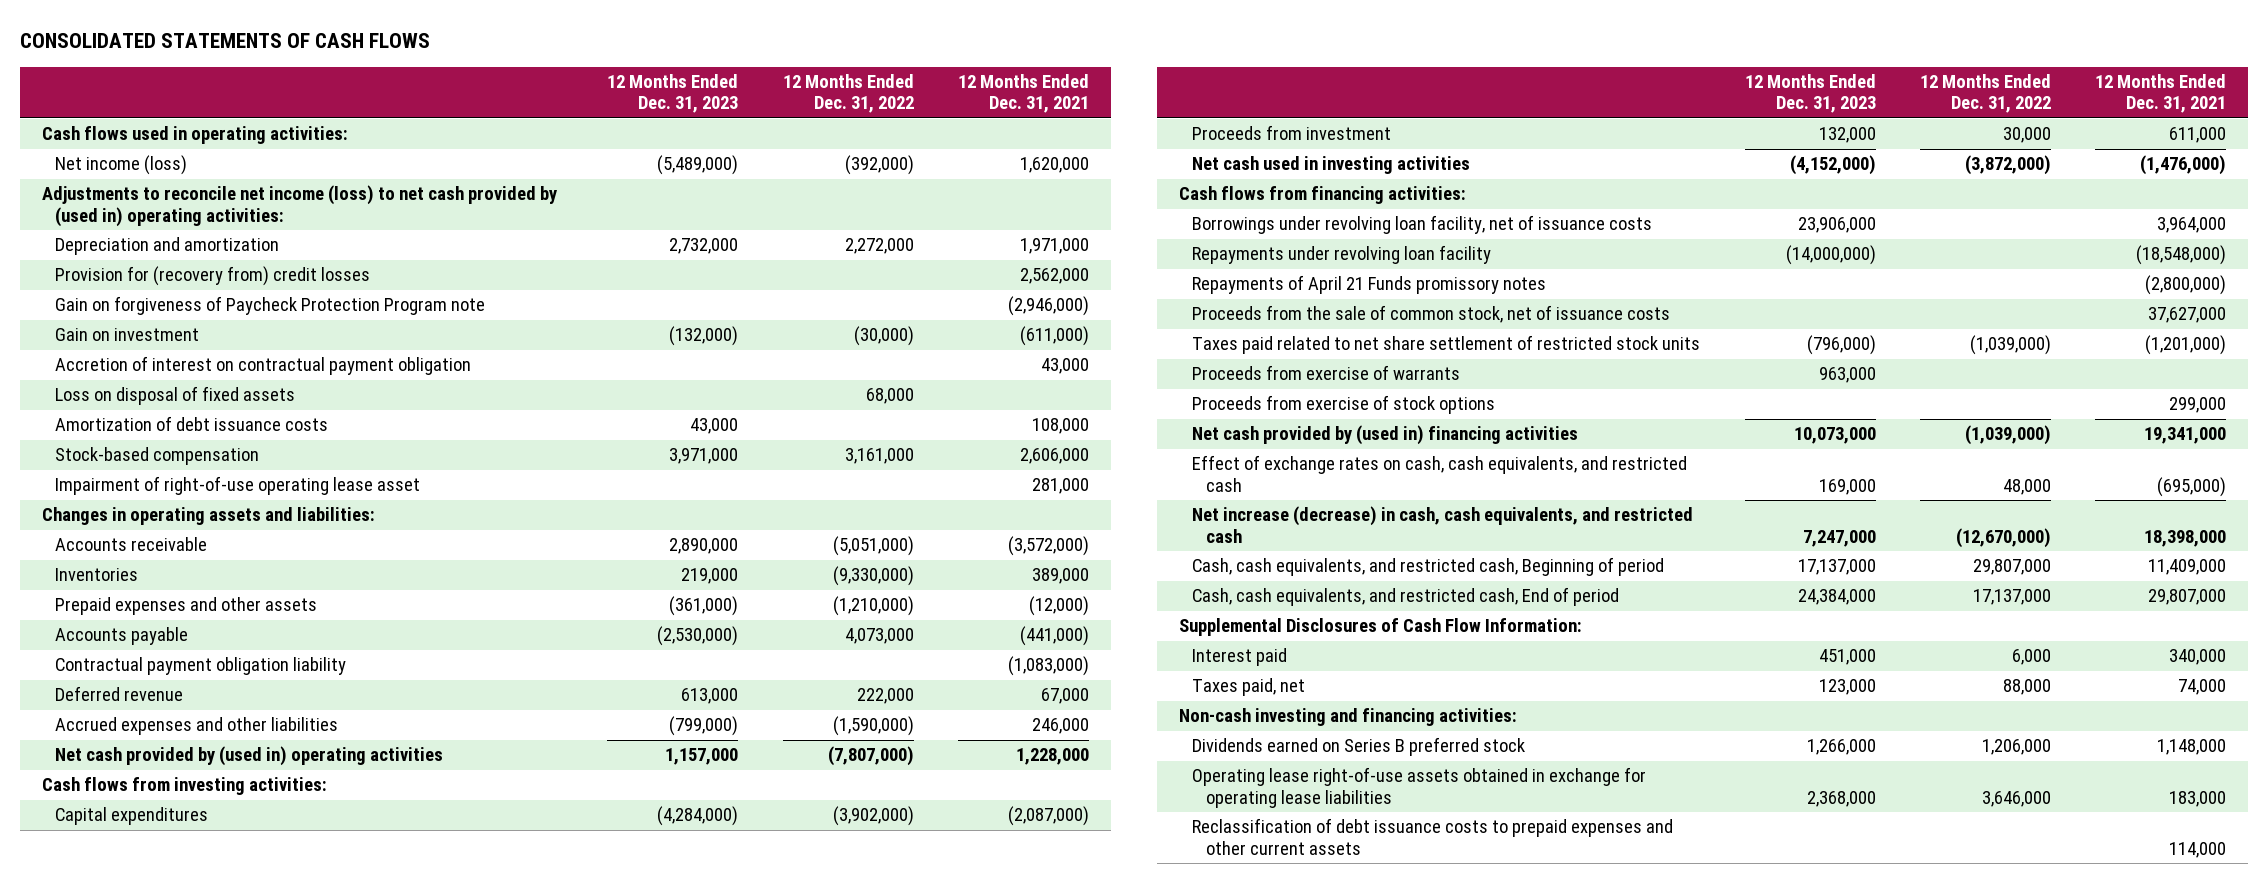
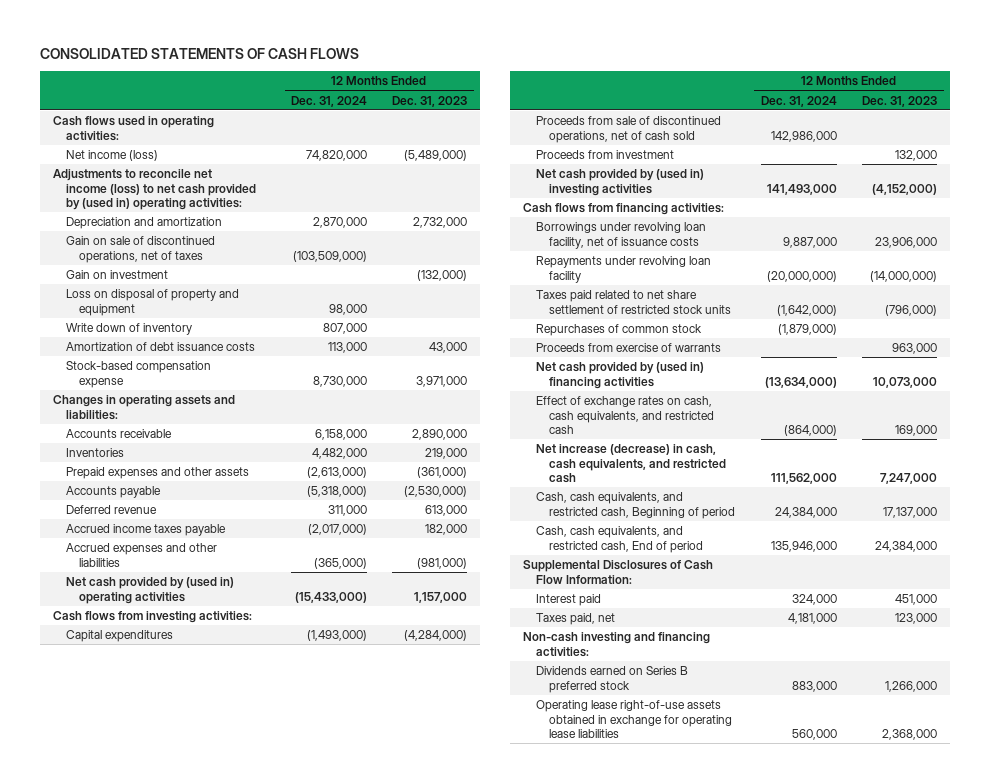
- | 12 Months Ended Dec. 31, 2023 | 12 Months Ended Dec. 31, 2022 | 12 Months Ended Dec. 31, 2021
+ | 12 Months Ended Dec. 31, 2024 | 12 Months Ended Dec. 31, 2023
- Provision for (recovery from) credit losses | | | 2,562,000
- Gain on forgiveness of Paycheck Protection Program note | | | (2,946,000)
+ Gain on sale of discontinued operations, net of taxes | (103,509,000) |
- Accretion of interest on contractual payment obligation | | | 43,000
- Loss on disposal of fixed assets | | 68,000 |
+ Loss on disposal of property and equipment | 98,000 |
+ Write down of inventory | 807,000 |
- Stock-based compensation | 3,971,000 | 3,161,000 | 2,606,000
- Impairment of right-of-use operating lease asset | | | 281,000
+ Stock-based compensation expense | 8,730,000 | 3,971,000
- Contractual payment obligation liability | | | (1,083,000)
- Accrued expenses and other liabilities | (799,000) | (1,590,000) | 246,000
+ Accrued income taxes payable | (2,017,000) | 182,000
+ Accrued expenses and other liabilities | (365,000) | (981,000)
+ Proceeds from sale of discontinued operations, net of cash sold | 142,986,000 |
- Net cash used in investing activities | (4,152,000) | (3,872,000) | (1,476,000)
+ Net cash provided by (used in) investing activities | 141,493,000 | (4,152,000)
- Repayments of April 21 Funds promissory notes | | | (2,800,000)
- Proceeds from the sale of common stock, net of issuance costs | | | 37,627,000
+ Repurchases of common stock | (1,879,000) |
- Proceeds from exercise of stock options | | | 299,000
- Reclassification of debt issuance costs to prepaid expenses and other current assets | | | 114,000

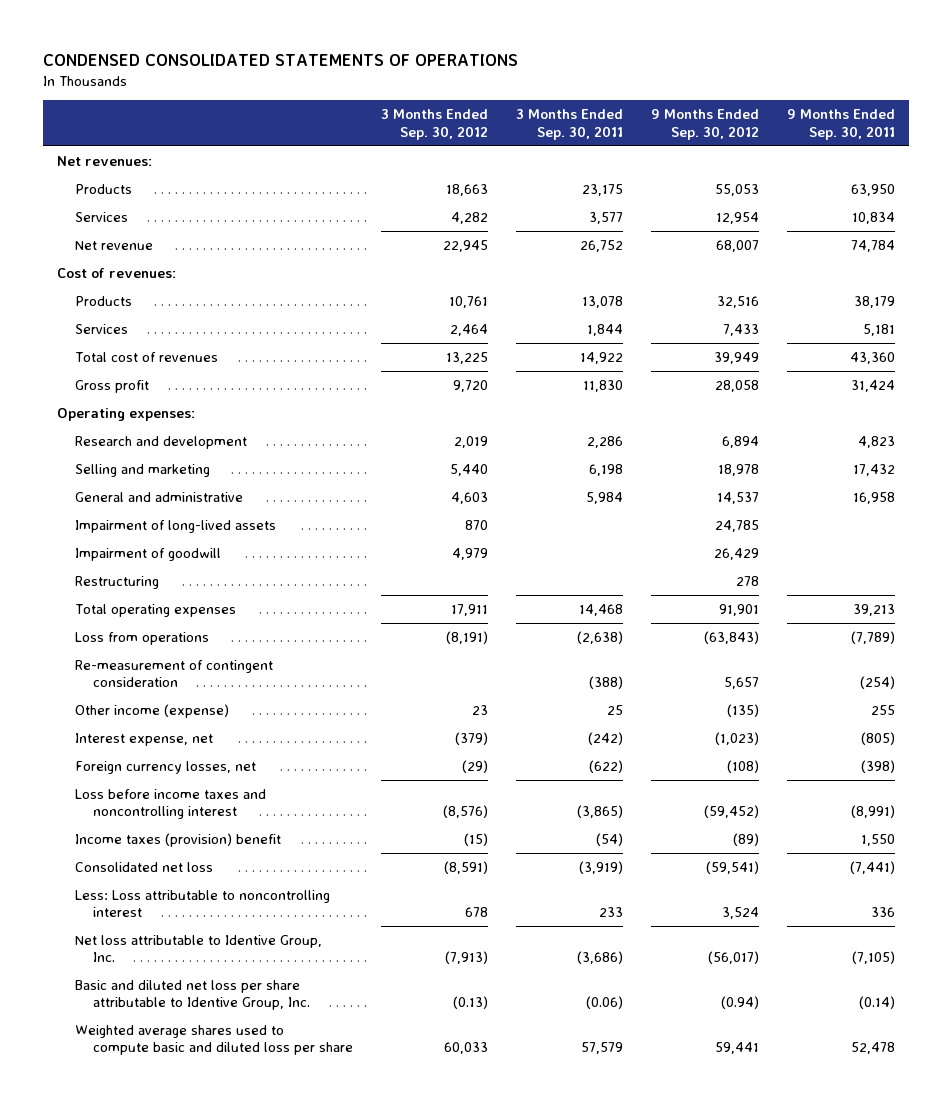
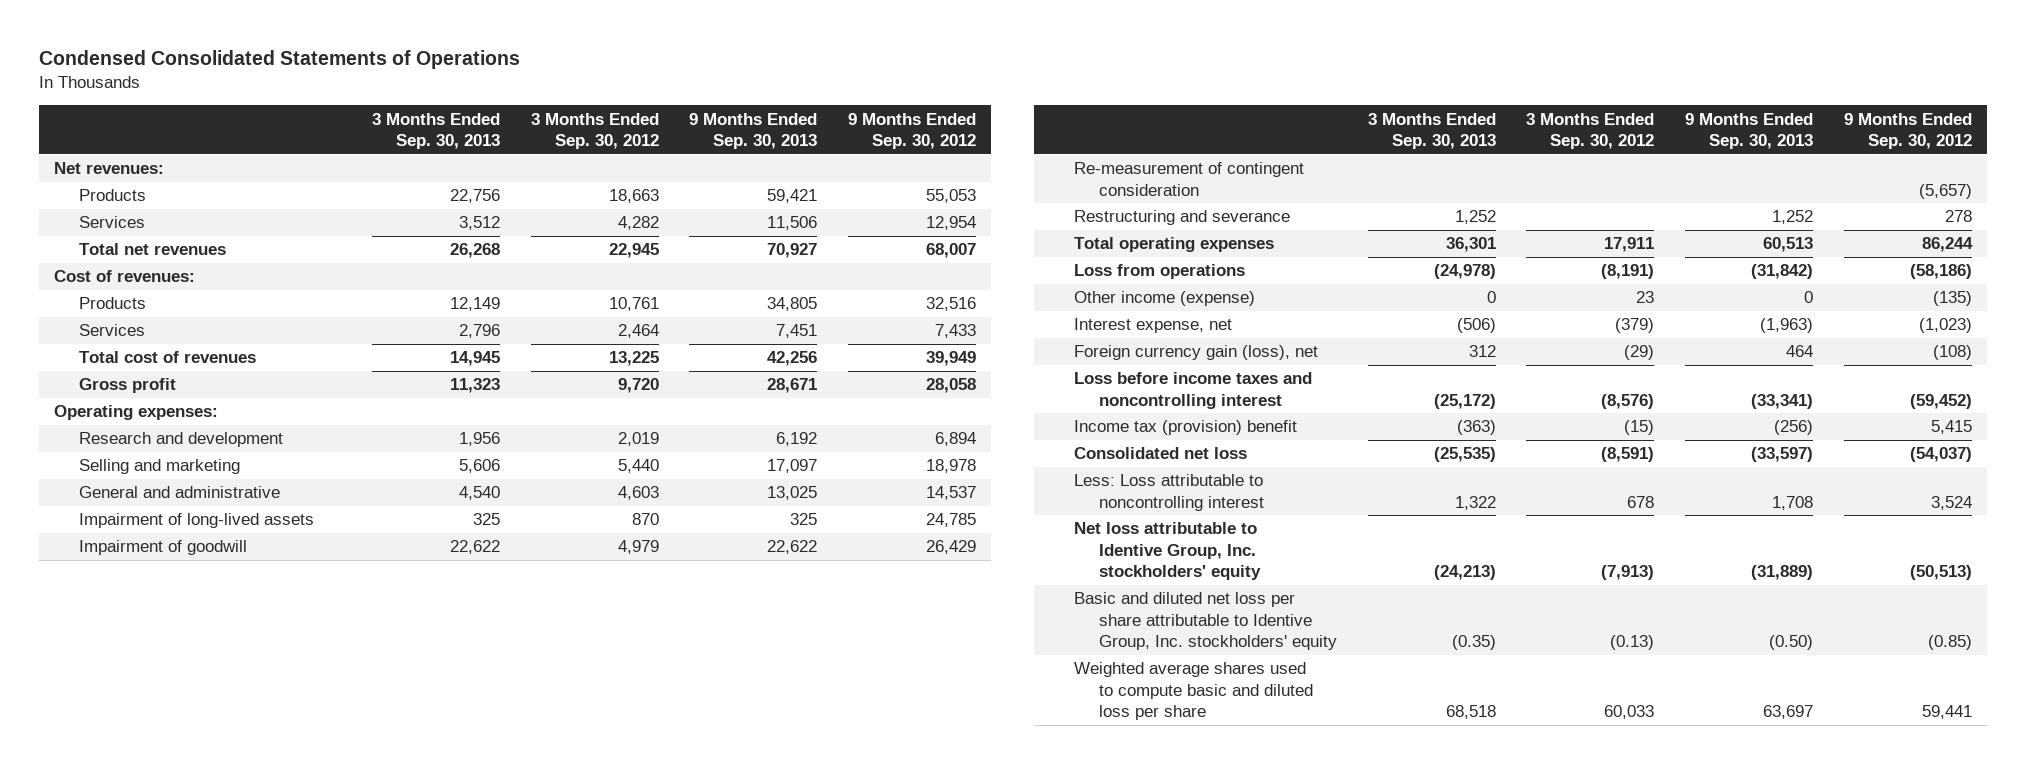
- CONDENSED CONSOLIDATED STATEMENTS OF OPERATIONS
+ Condensed Consolidated Statements of Operations
- | 3 Months Ended Sep. 30, 2012 | 3 Months Ended Sep. 30, 2011 | 9 Months Ended Sep. 30, 2012 | 9 Months Ended Sep. 30, 2011
+ | 3 Months Ended Sep. 30, 2013 | 3 Months Ended Sep. 30, 2012 | 9 Months Ended Sep. 30, 2013 | 9 Months Ended Sep. 30, 2012
- Net revenue | 22,945 | 26,752 | 68,007 | 74,784
+ Total net revenues | 26,268 | 22,945 | 70,927 | 68,007
- Restructuring | | | 278 |
- Total operating expenses | 17,911 | 14,468 | 91,901 | 39,213
- Loss from operations | (8,191) | (2,638) | (63,843) | (7,789)
- Re-measurement of contingent consideration | | (388) | 5,657 | (254)
+ Re-measurement of contingent consideration | | | | (5,657)
+ Restructuring and severance | 1,252 | | 1,252 | 278
+ Total operating expenses | 36,301 | 17,911 | 60,513 | 86,244
+ Loss from operations | (24,978) | (8,191) | (31,842) | (58,186)
- Foreign currency losses, net | (29) | (622) | (108) | (398)
+ Foreign currency gain (loss), net | 312 | (29) | 464 | (108)
- Income taxes (provision) benefit | (15) | (54) | (89) | 1,550
- Consolidated net loss | (8,591) | (3,919) | (59,541) | (7,441)
+ Income tax (provision) benefit | (363) | (15) | (256) | 5,415
+ Consolidated net loss | (25,535) | (8,591) | (33,597) | (54,037)
- Net loss attributable to Identive Group, Inc. | (7,913) | (3,686) | (56,017) | (7,105)
- Basic and diluted net loss per share attributable to Identive Group, Inc. | (0.13) | (0.06) | (0.94) | (0.14)
+ Net loss attributable to Identive Group, Inc. stockholders' equity | (24,213) | (7,913) | (31,889) | (50,513)
+ Basic and diluted net loss per share attributable to Identive Group, Inc. stockholders' equity | (0.35) | (0.13) | (0.50) | (0.85)

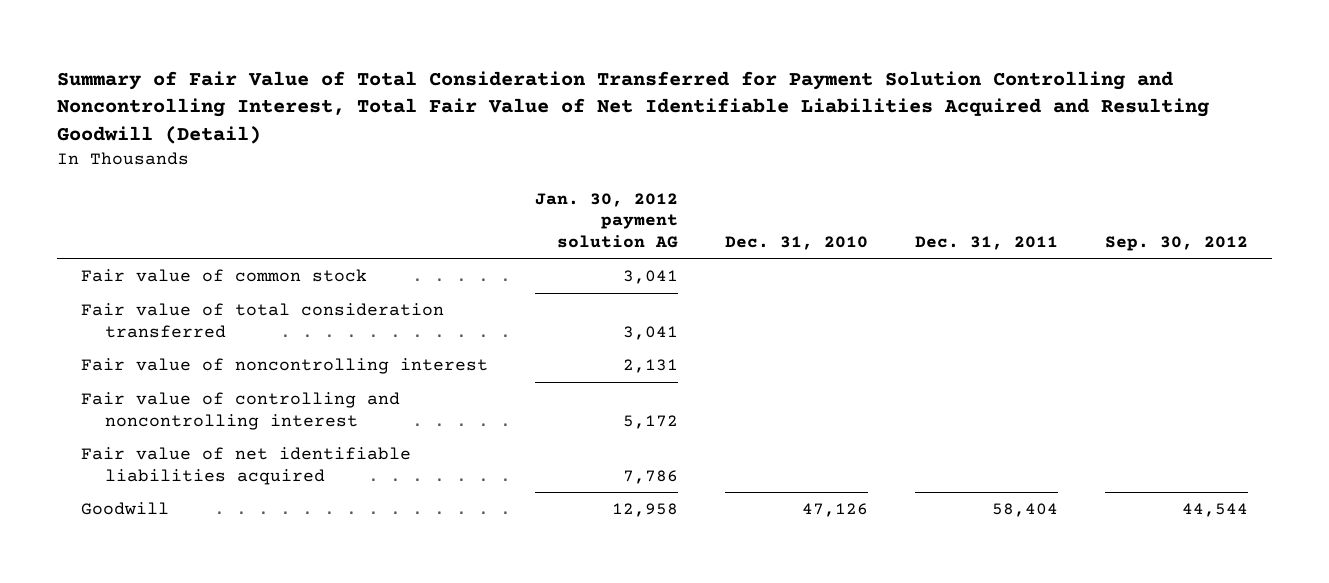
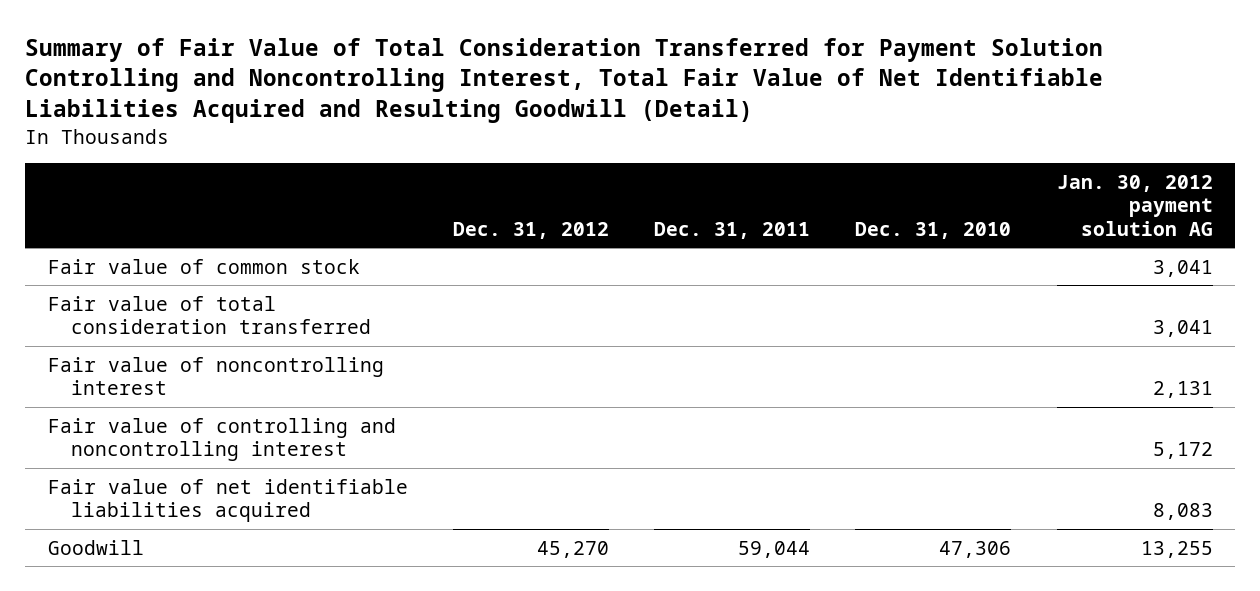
- | Jan. 30, 2012 payment solution AG | Dec. 31, 2010 | Dec. 31, 2011 | Sep. 30, 2012
+ | Dec. 31, 2012 | Dec. 31, 2011 | Dec. 31, 2010 | Jan. 30, 2012 payment solution AG
- Fair value of net identifiable liabilities acquired | 7,786 | | |
- Goodwill | 12,958 | 47,126 | 58,404 | 44,544
+ Fair value of net identifiable liabilities acquired | | | | 8,083
+ Goodwill | 45,270 | 59,044 | 47,306 | 13,255

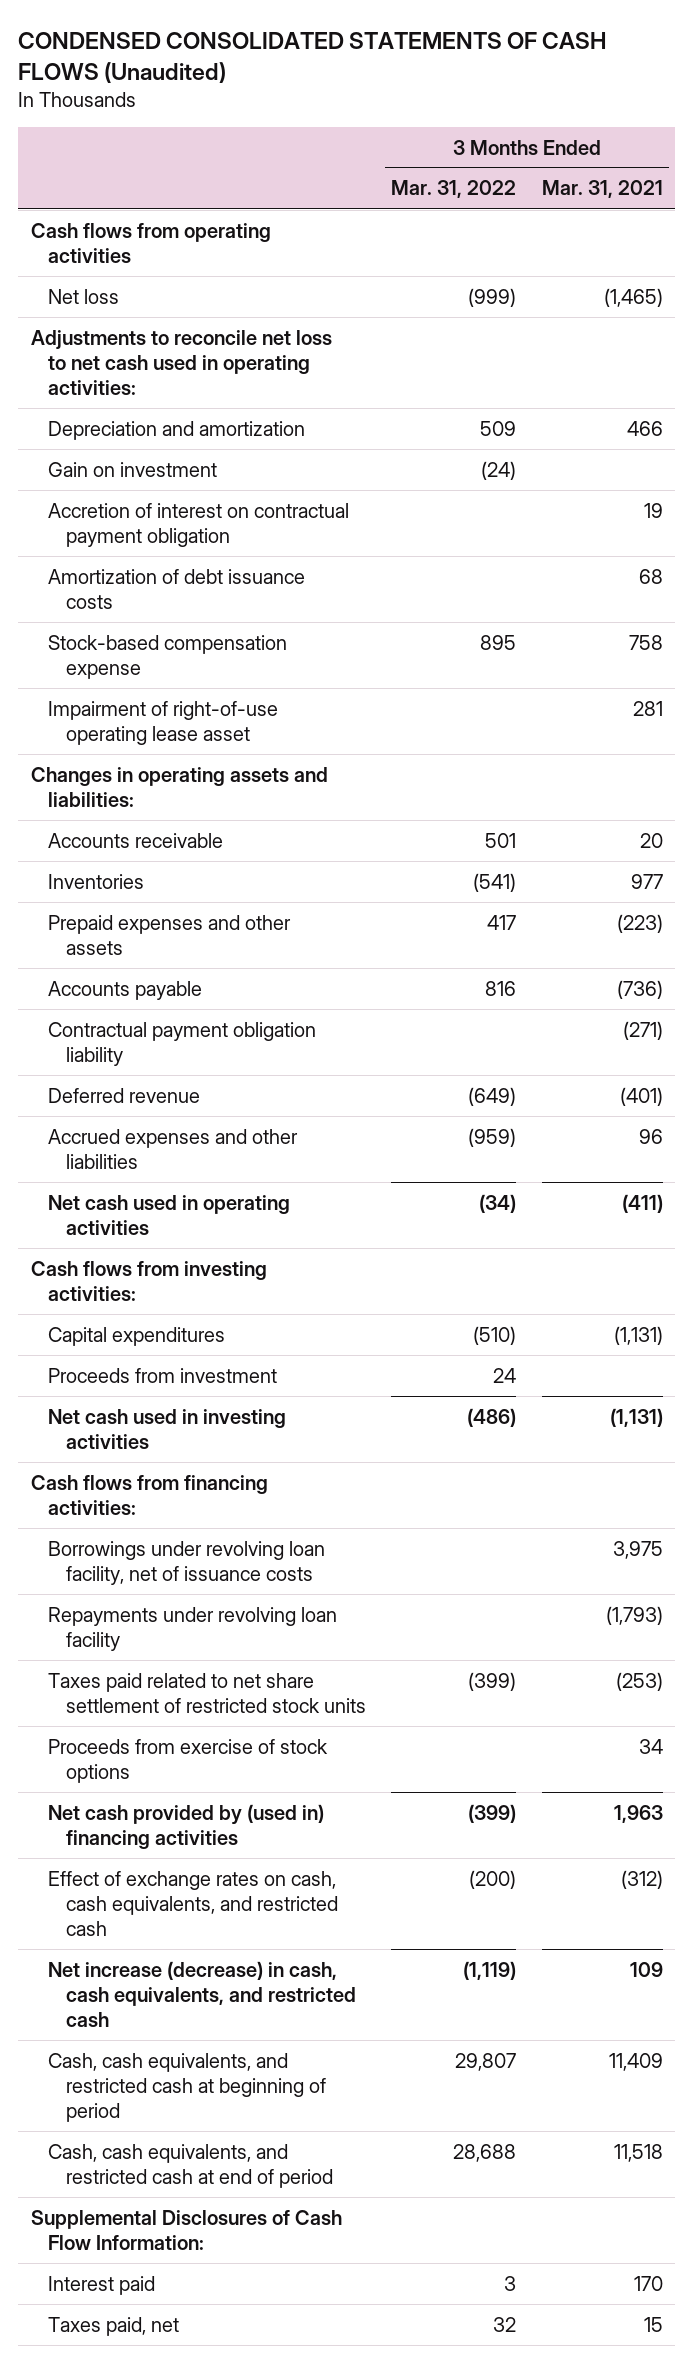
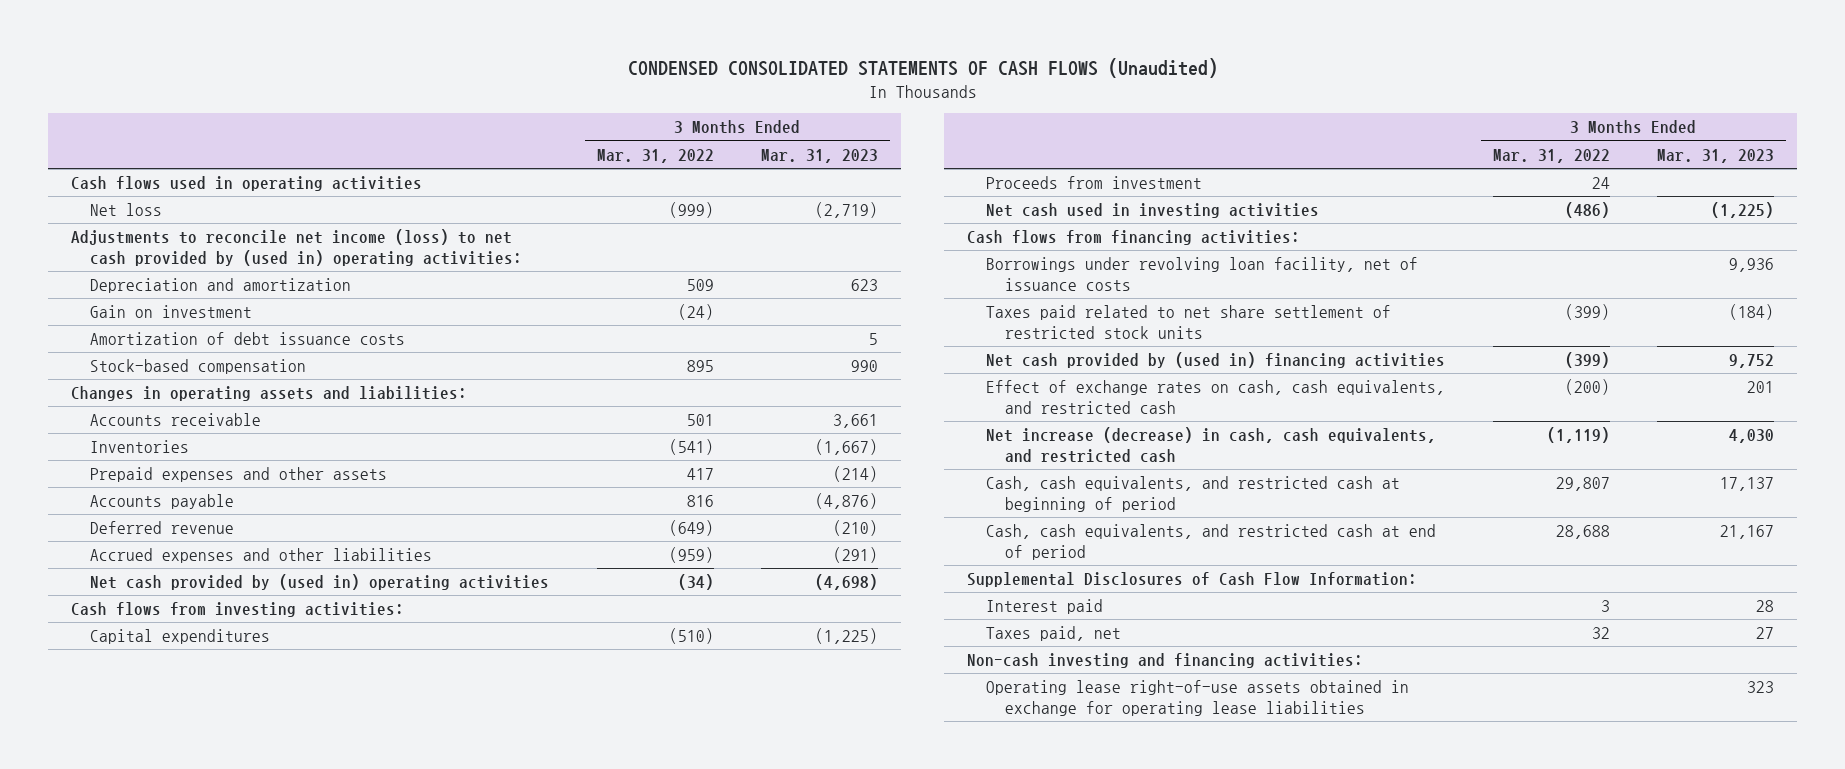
- | 3 Months Ended Mar. 31, 2022 | 3 Months Ended Mar. 31, 2021
+ | 3 Months Ended Mar. 31, 2022 | 3 Months Ended Mar. 31, 2023
- Cash flows from operating activities
+ Cash flows used in operating activities
- Adjustments to reconcile net loss to net cash used in operating activities:
+ Adjustments to reconcile net income (loss) to net cash provided by (used in) operating activities:
- Accretion of interest on contractual payment obligation | | 19
- Stock-based compensation expense | 895 | 758
- Impairment of right-of-use operating lease asset | | 281
+ Stock-based compensation | 895 | 990
- Contractual payment obligation liability | | (271)
- Net cash used in operating activities | (34) | (411)
+ Net cash provided by (used in) operating activities | (34) | (4,698)
- Repayments under revolving loan facility | | (1,793)
- Proceeds from exercise of stock options | | 34
+ Non-cash investing and financing activities:
+ Operating lease right-of-use assets obtained in exchange for operating lease liabilities | | 323

